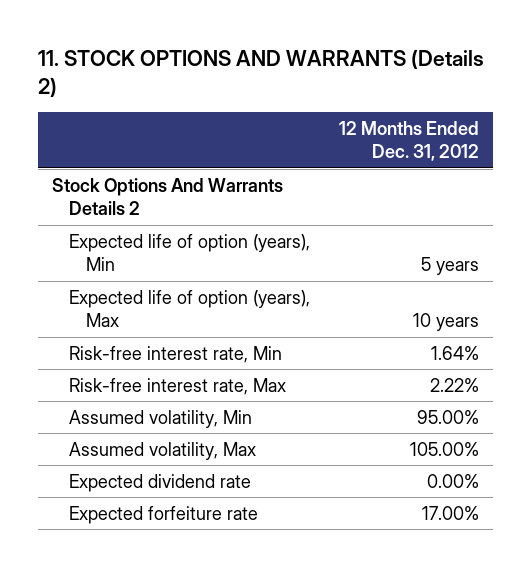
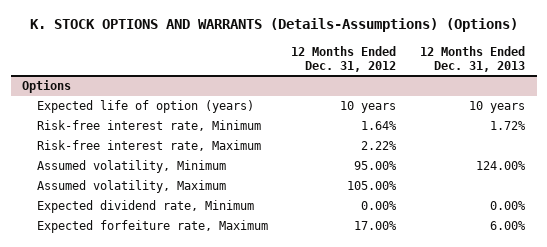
- 11. STOCK OPTIONS AND WARRANTS (Details 2)
+ K. STOCK OPTIONS AND WARRANTS (Details-Assumptions) (Options)
- | 12 Months Ended Dec. 31, 2012
+ | 12 Months Ended Dec. 31, 2012 | 12 Months Ended Dec. 31, 2013
- Stock Options And Warrants Details 2
- Expected life of option (years), Min | 5 years
- Expected life of option (years), Max | 10 years
- Risk-free interest rate, Min | 1.64%
- Risk-free interest rate, Max | 2.22%
- Assumed volatility, Min | 95.00%
- Assumed volatility, Max | 105.00%
- Expected dividend rate | 0.00%
- Expected forfeiture rate | 17.00%
+ Options
+ Expected life of option (years) | 10 years | 10 years
+ Risk-free interest rate, Minimum | 1.64% | 1.72%
+ Risk-free interest rate, Maximum | 2.22% |
+ Assumed volatility, Minimum | 95.00% | 124.00%
+ Assumed volatility, Maximum | 105.00% |
+ Expected dividend rate, Minimum | 0.00% | 0.00%
+ Expected forfeiture rate, Maximum | 17.00% | 6.00%

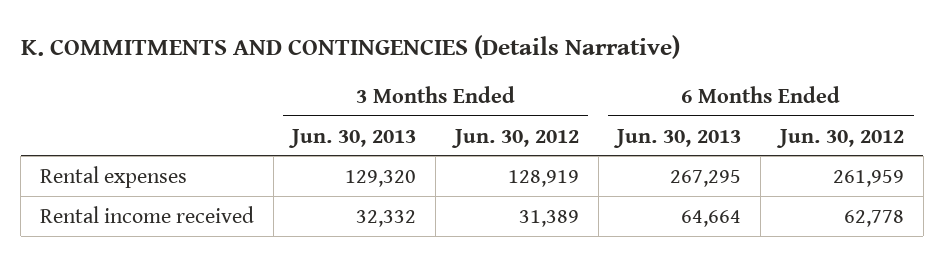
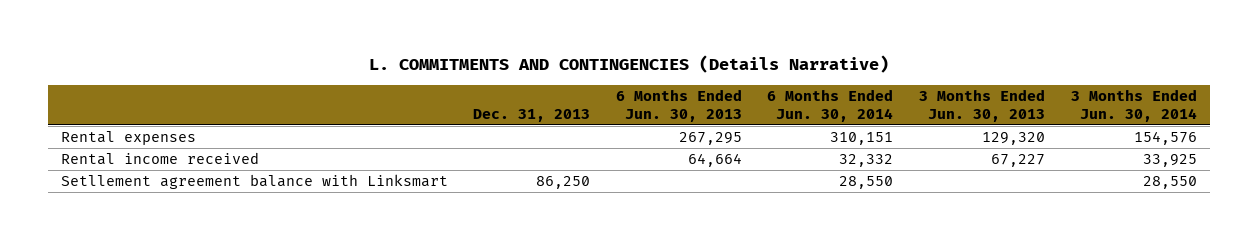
- K. COMMITMENTS AND CONTINGENCIES (Details Narrative)
+ L. COMMITMENTS AND CONTINGENCIES (Details Narrative)
- | 3 Months Ended Jun. 30, 2013 | 3 Months Ended Jun. 30, 2012 | 6 Months Ended Jun. 30, 2013 | 6 Months Ended Jun. 30, 2012
+ | Dec. 31, 2013 | 6 Months Ended Jun. 30, 2013 | 6 Months Ended Jun. 30, 2014 | 3 Months Ended Jun. 30, 2013 | 3 Months Ended Jun. 30, 2014
- Rental income received | 32,332 | 31,389 | 64,664 | 62,778
+ Rental income received | | 64,664 | 32,332 | 67,227 | 33,925
+ Setllement agreement balance with Linksmart | 86,250 | | 28,550 | | 28,550

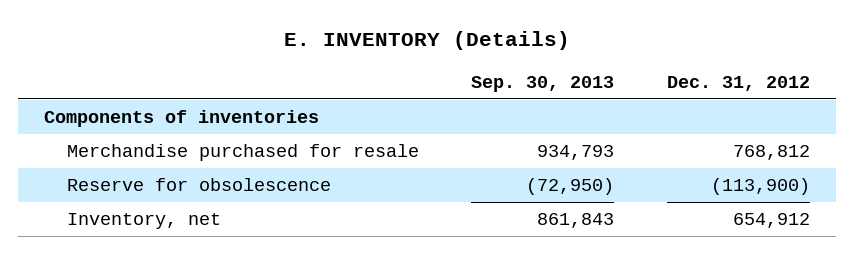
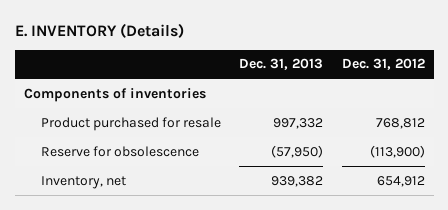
- | Sep. 30, 2013 | Dec. 31, 2012
+ | Dec. 31, 2013 | Dec. 31, 2012
- Merchandise purchased for resale | 934,793 | 768,812
+ Product purchased for resale | 997,332 | 768,812

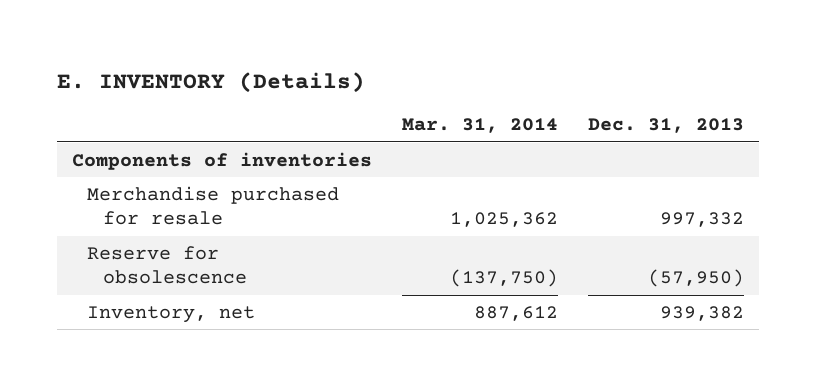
- | Dec. 31, 2013 | Dec. 31, 2012
+ | Mar. 31, 2014 | Dec. 31, 2013
- Product purchased for resale | 997,332 | 768,812
+ Merchandise purchased for resale | 1,025,362 | 997,332

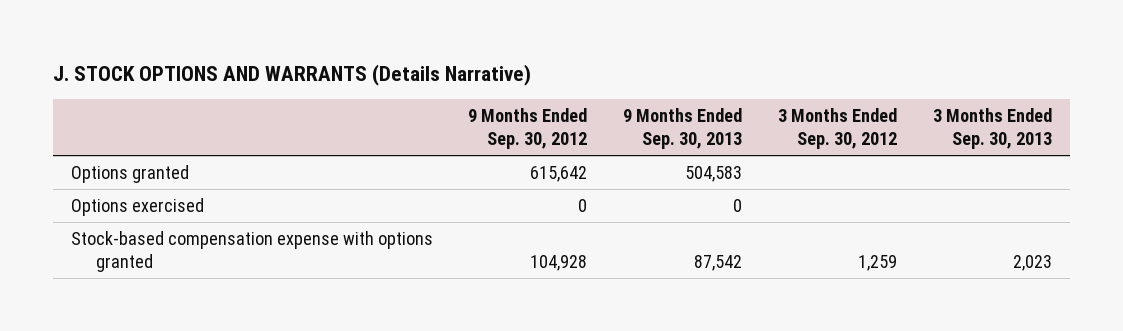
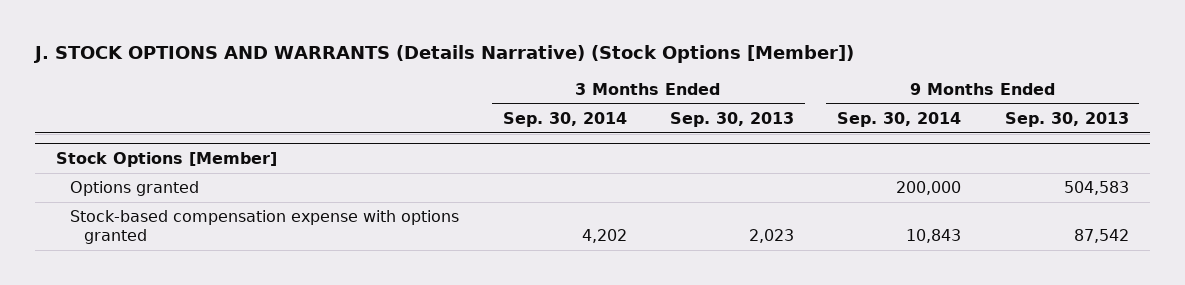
- J. STOCK OPTIONS AND WARRANTS (Details Narrative)
+ J. STOCK OPTIONS AND WARRANTS (Details Narrative) (Stock Options [Member])
- | 9 Months Ended Sep. 30, 2012 | 9 Months Ended Sep. 30, 2013 | 3 Months Ended Sep. 30, 2012 | 3 Months Ended Sep. 30, 2013
+ | 3 Months Ended Sep. 30, 2014 | 3 Months Ended Sep. 30, 2013 | 9 Months Ended Sep. 30, 2014 | 9 Months Ended Sep. 30, 2013
+ Stock Options [Member]
- Options exercised | 0 | 0 | |

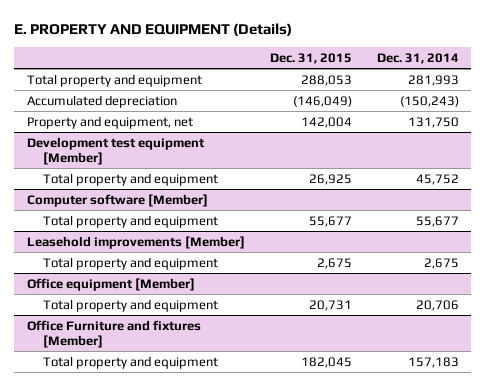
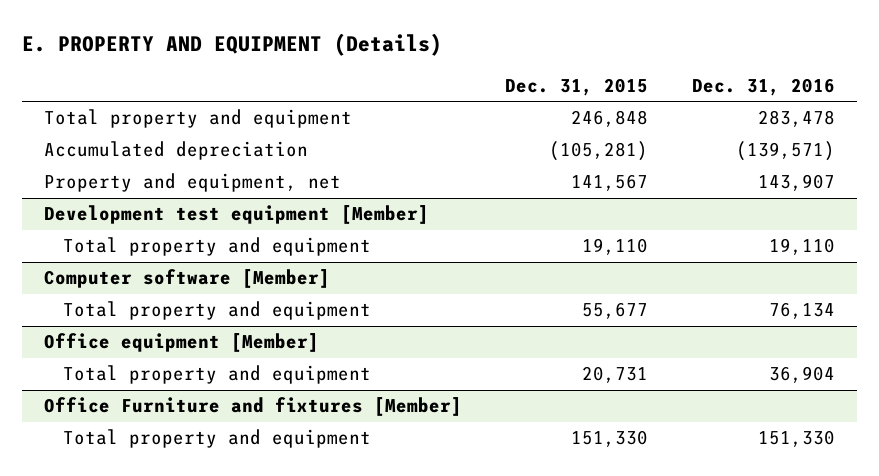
- | Dec. 31, 2015 | Dec. 31, 2014
+ | Dec. 31, 2015 | Dec. 31, 2016
- Total property and equipment | 288,053 | 281,993
- Accumulated depreciation | (146,049) | (150,243)
- Property and equipment, net | 142,004 | 131,750
+ Total property and equipment | 246,848 | 283,478
+ Accumulated depreciation | (105,281) | (139,571)
+ Property and equipment, net | 141,567 | 143,907
@ Development test equipment [Member]
- Total property and equipment | 26,925 | 45,752
+ Total property and equipment | 19,110 | 19,110
- Leasehold improvements [Member]
- Total property and equipment | 2,675 | 2,675
@ Office Furniture and fixtures [Member]
- Total property and equipment | 182,045 | 157,183
+ Total property and equipment | 151,330 | 151,330

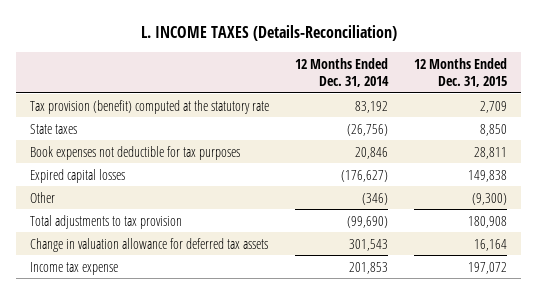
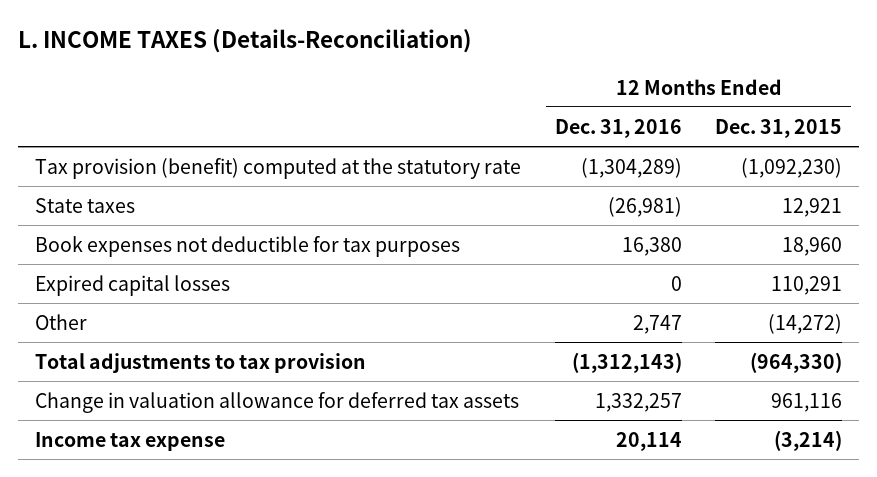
- | 12 Months Ended Dec. 31, 2014 | 12 Months Ended Dec. 31, 2015
+ | 12 Months Ended Dec. 31, 2016 | 12 Months Ended Dec. 31, 2015
- Tax provision (benefit) computed at the statutory rate | 83,192 | 2,709
- State taxes | (26,756) | 8,850
- Book expenses not deductible for tax purposes | 20,846 | 28,811
- Expired capital losses | (176,627) | 149,838
- Other | (346) | (9,300)
- Total adjustments to tax provision | (99,690) | 180,908
- Change in valuation allowance for deferred tax assets | 301,543 | 16,164
- Income tax expense | 201,853 | 197,072
+ Tax provision (benefit) computed at the statutory rate | (1,304,289) | (1,092,230)
+ State taxes | (26,981) | 12,921
+ Book expenses not deductible for tax purposes | 16,380 | 18,960
+ Expired capital losses | 0 | 110,291
+ Other | 2,747 | (14,272)
+ Total adjustments to tax provision | (1,312,143) | (964,330)
+ Change in valuation allowance for deferred tax assets | 1,332,257 | 961,116
+ Income tax expense | 20,114 | (3,214)

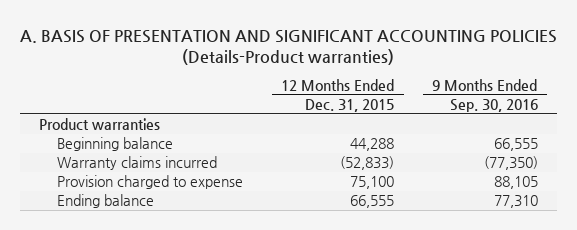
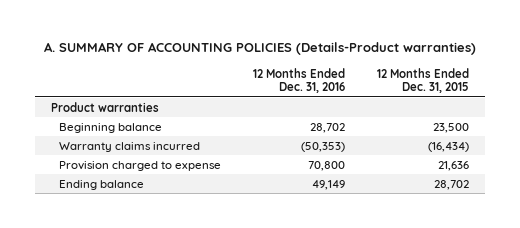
- A. BASIS OF PRESENTATION AND SIGNIFICANT ACCOUNTING POLICIES (Details-Product warranties)
+ A. SUMMARY OF ACCOUNTING POLICIES (Details-Product warranties)
- | 12 Months Ended Dec. 31, 2015 | 9 Months Ended Sep. 30, 2016
+ | 12 Months Ended Dec. 31, 2016 | 12 Months Ended Dec. 31, 2015
- Beginning balance | 44,288 | 66,555
- Warranty claims incurred | (52,833) | (77,350)
- Provision charged to expense | 75,100 | 88,105
- Ending balance | 66,555 | 77,310
+ Beginning balance | 28,702 | 23,500
+ Warranty claims incurred | (50,353) | (16,434)
+ Provision charged to expense | 70,800 | 21,636
+ Ending balance | 49,149 | 28,702

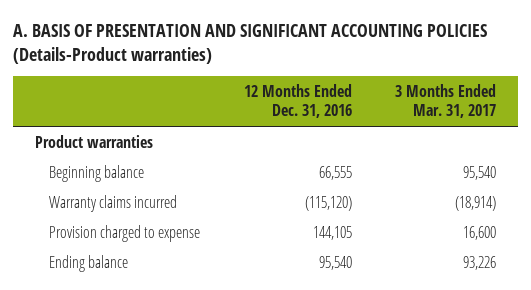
- A. SUMMARY OF ACCOUNTING POLICIES (Details-Product warranties)
+ A. BASIS OF PRESENTATION AND SIGNIFICANT ACCOUNTING POLICIES (Details-Product warranties)
- | 12 Months Ended Dec. 31, 2016 | 12 Months Ended Dec. 31, 2015
+ | 12 Months Ended Dec. 31, 2016 | 3 Months Ended Mar. 31, 2017
- Beginning balance | 28,702 | 23,500
- Warranty claims incurred | (50,353) | (16,434)
- Provision charged to expense | 70,800 | 21,636
- Ending balance | 49,149 | 28,702
+ Beginning balance | 66,555 | 95,540
+ Warranty claims incurred | (115,120) | (18,914)
+ Provision charged to expense | 144,105 | 16,600
+ Ending balance | 95,540 | 93,226

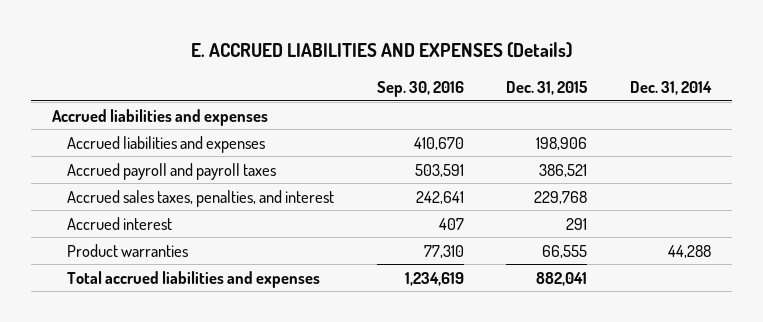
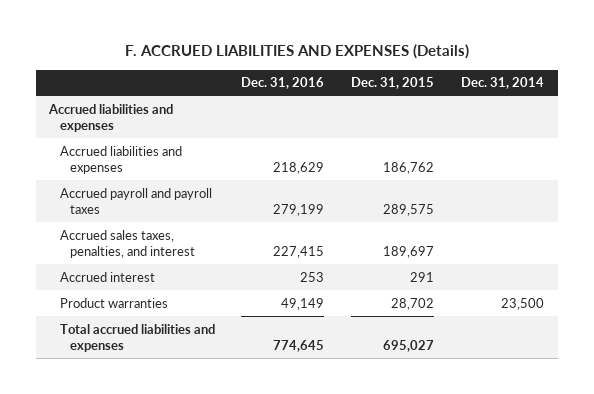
- E. ACCRUED LIABILITIES AND EXPENSES (Details)
+ F. ACCRUED LIABILITIES AND EXPENSES (Details)
- | Sep. 30, 2016 | Dec. 31, 2015 | Dec. 31, 2014
+ | Dec. 31, 2016 | Dec. 31, 2015 | Dec. 31, 2014
- Accrued liabilities and expenses | 410,670 | 198,906 |
- Accrued payroll and payroll taxes | 503,591 | 386,521 |
- Accrued sales taxes, penalties, and interest | 242,641 | 229,768 |
+ Accrued liabilities and expenses | 218,629 | 186,762 |
+ Accrued payroll and payroll taxes | 279,199 | 289,575 |
+ Accrued sales taxes, penalties, and interest | 227,415 | 189,697 |
- Product warranties | 77,310 | 66,555 | 44,288
- Total accrued liabilities and expenses | 1,234,619 | 882,041 |
+ Product warranties | 49,149 | 28,702 | 23,500
+ Total accrued liabilities and expenses | 774,645 | 695,027 |

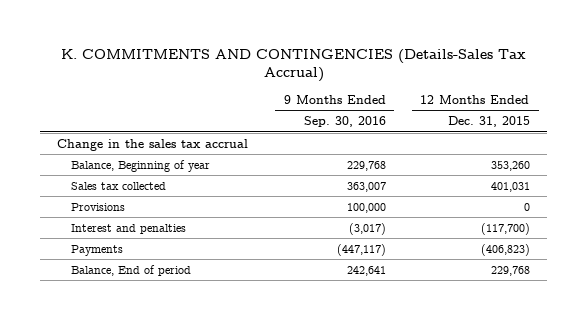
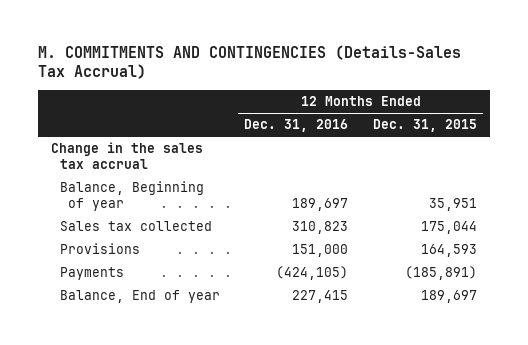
- K. COMMITMENTS AND CONTINGENCIES (Details-Sales Tax Accrual)
+ M. COMMITMENTS AND CONTINGENCIES (Details-Sales Tax Accrual)
- | 9 Months Ended Sep. 30, 2016 | 12 Months Ended Dec. 31, 2015
+ | 12 Months Ended Dec. 31, 2016 | 12 Months Ended Dec. 31, 2015
- Balance, Beginning of year | 229,768 | 353,260
- Sales tax collected | 363,007 | 401,031
- Provisions | 100,000 | 0
- Interest and penalties | (3,017) | (117,700)
- Payments | (447,117) | (406,823)
- Balance, End of period | 242,641 | 229,768
+ Balance, Beginning of year | 189,697 | 35,951
+ Sales tax collected | 310,823 | 175,044
+ Provisions | 151,000 | 164,593
+ Payments | (424,105) | (185,891)
+ Balance, End of year | 227,415 | 189,697

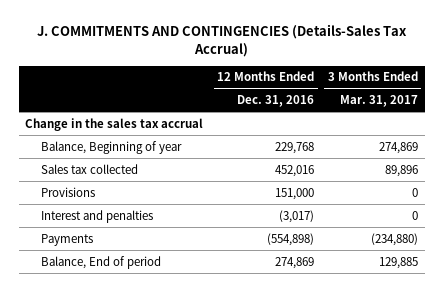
- M. COMMITMENTS AND CONTINGENCIES (Details-Sales Tax Accrual)
+ J. COMMITMENTS AND CONTINGENCIES (Details-Sales Tax Accrual)
- | 12 Months Ended Dec. 31, 2016 | 12 Months Ended Dec. 31, 2015
+ | 12 Months Ended Dec. 31, 2016 | 3 Months Ended Mar. 31, 2017
- Balance, Beginning of year | 189,697 | 35,951
- Sales tax collected | 310,823 | 175,044
+ Balance, Beginning of year | 229,768 | 274,869
+ Sales tax collected | 452,016 | 89,896
- Payments | (424,105) | (185,891)
- Balance, End of year | 227,415 | 189,697
+ Interest and penalties | (3,017) | 0
+ Payments | (554,898) | (234,880)
+ Balance, End of period | 274,869 | 129,885

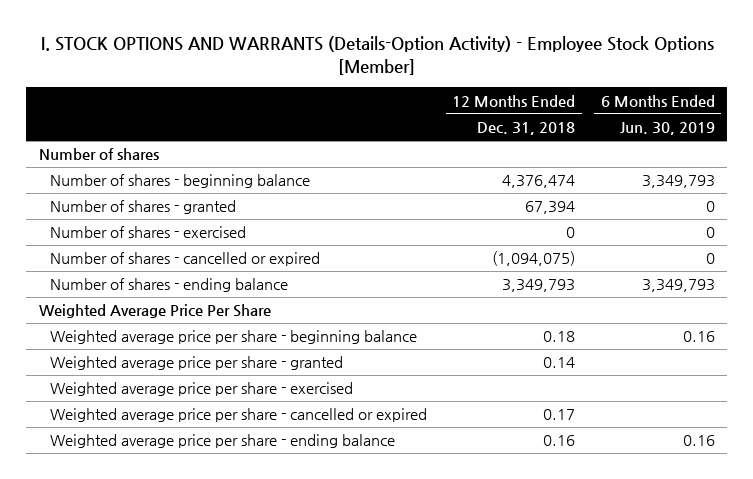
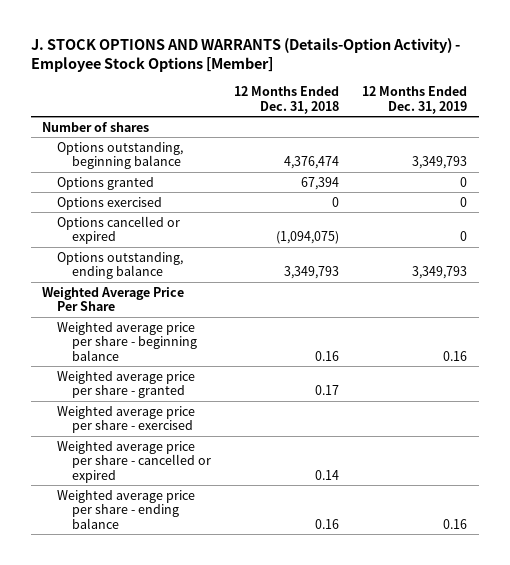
- I. STOCK OPTIONS AND WARRANTS (Details-Option Activity) - Employee Stock Options [Member]
+ J. STOCK OPTIONS AND WARRANTS (Details-Option Activity) - Employee Stock Options [Member]
- | 12 Months Ended Dec. 31, 2018 | 6 Months Ended Jun. 30, 2019
+ | 12 Months Ended Dec. 31, 2018 | 12 Months Ended Dec. 31, 2019
- Number of shares - beginning balance | 4,376,474 | 3,349,793
- Number of shares - granted | 67,394 | 0
- Number of shares - exercised | 0 | 0
- Number of shares - cancelled or expired | (1,094,075) | 0
- Number of shares - ending balance | 3,349,793 | 3,349,793
+ Options outstanding, beginning balance | 4,376,474 | 3,349,793
+ Options granted | 67,394 | 0
+ Options exercised | 0 | 0
+ Options cancelled or expired | (1,094,075) | 0
+ Options outstanding, ending balance | 3,349,793 | 3,349,793
- Weighted average price per share - beginning balance | 0.18 | 0.16
- Weighted average price per share - granted | 0.14 |
+ Weighted average price per share - beginning balance | 0.16 | 0.16
+ Weighted average price per share - granted | 0.17 |
- Weighted average price per share - cancelled or expired | 0.17 |
+ Weighted average price per share - cancelled or expired | 0.14 |

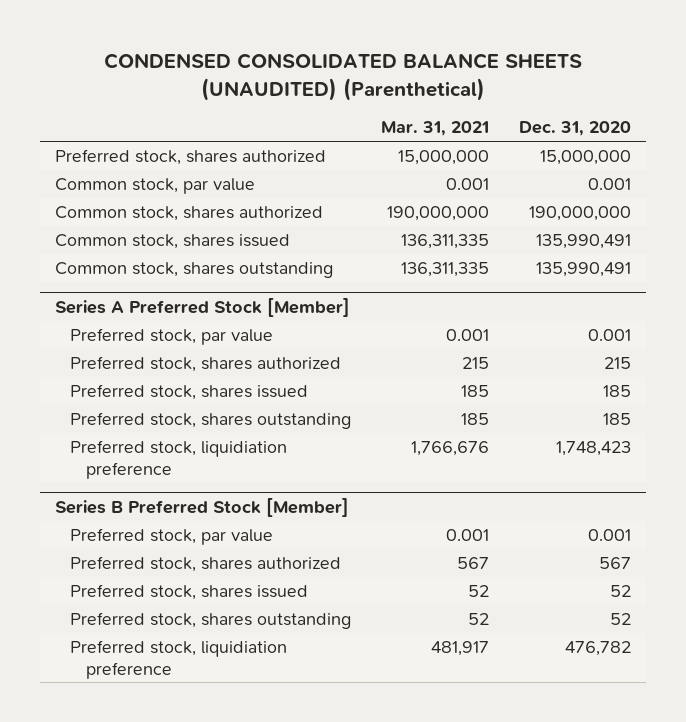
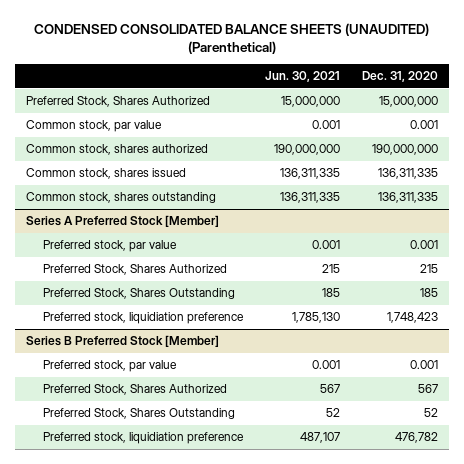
- | Mar. 31, 2021 | Dec. 31, 2020
+ | Jun. 30, 2021 | Dec. 31, 2020
- Preferred stock, shares authorized | 15,000,000 | 15,000,000
+ Preferred Stock, Shares Authorized | 15,000,000 | 15,000,000
- Common stock, shares issued | 136,311,335 | 135,990,491
- Common stock, shares outstanding | 136,311,335 | 135,990,491
+ Common stock, shares issued | 136,311,335 | 136,311,335
+ Common stock, shares outstanding | 136,311,335 | 136,311,335
@ Series A Preferred Stock [Member]
- Preferred stock, shares authorized | 215 | 215
- Preferred stock, shares issued | 185 | 185
- Preferred stock, shares outstanding | 185 | 185
+ Preferred Stock, Shares Authorized | 215 | 215
+ Preferred Stock, Shares Outstanding | 185 | 185
@ Series B Preferred Stock [Member]
- Preferred stock, shares authorized | 567 | 567
- Preferred stock, shares issued | 52 | 52
- Preferred stock, shares outstanding | 52 | 52
+ Preferred Stock, Shares Authorized | 567 | 567
+ Preferred Stock, Shares Outstanding | 52 | 52

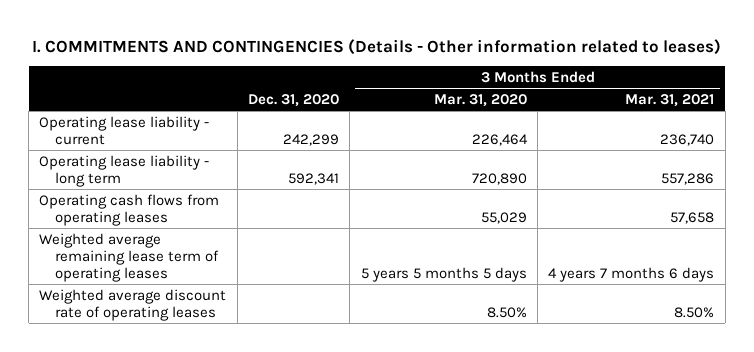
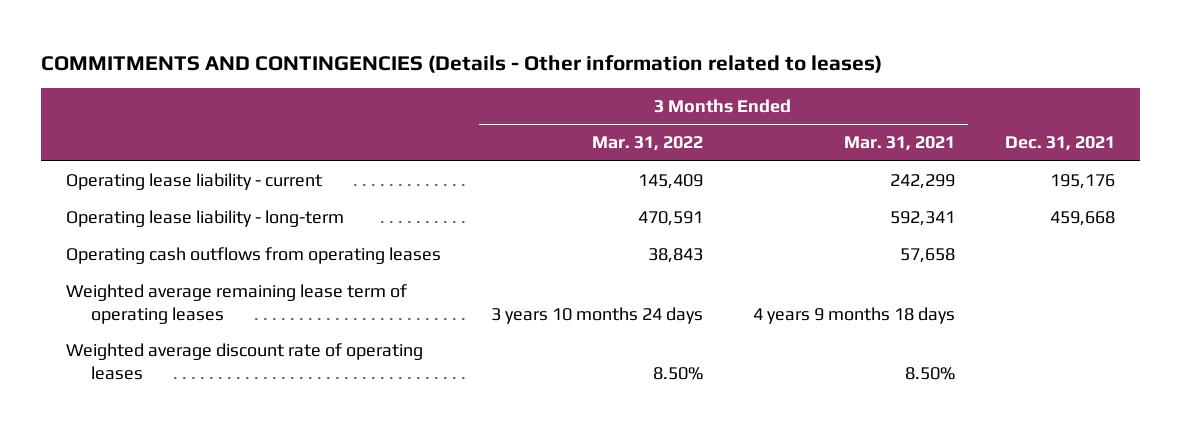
- I. COMMITMENTS AND CONTINGENCIES (Details - Other information related to leases)
+ COMMITMENTS AND CONTINGENCIES (Details - Other information related to leases)
- | Dec. 31, 2020 | 3 Months Ended Mar. 31, 2020 | 3 Months Ended Mar. 31, 2021
+ | 3 Months Ended Mar. 31, 2022 | 3 Months Ended Mar. 31, 2021 | Dec. 31, 2021
- Operating lease liability - current | 242,299 | 226,464 | 236,740
- Operating lease liability - long term | 592,341 | 720,890 | 557,286
- Operating cash flows from operating leases | | 55,029 | 57,658
- Weighted average remaining lease term of operating leases | | 5 years 5 months 5 days | 4 years 7 months 6 days
+ Operating lease liability - current | 145,409 | 242,299 | 195,176
+ Operating lease liability - long-term | 470,591 | 592,341 | 459,668
+ Operating cash outflows from operating leases | 38,843 | 57,658 |
+ Weighted average remaining lease term of operating leases | 3 years 10 months 24 days | 4 years 9 months 18 days |

